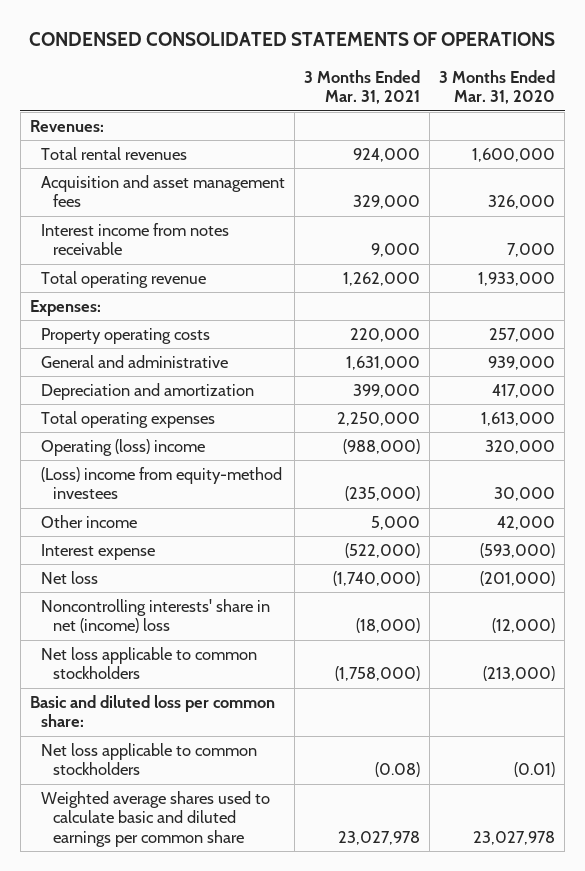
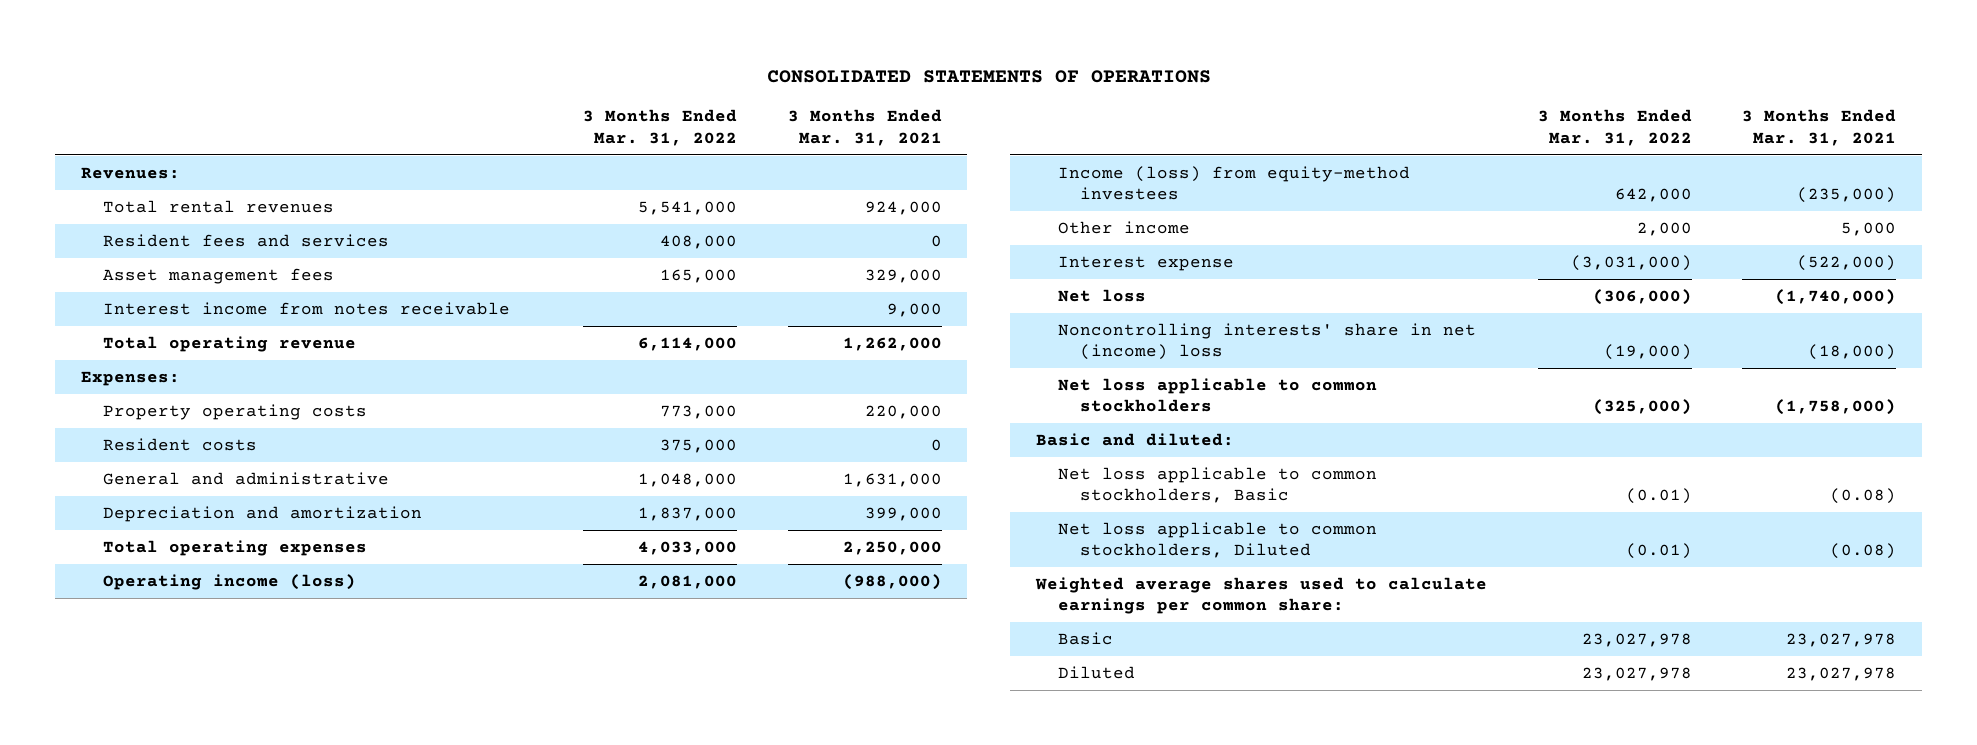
- CONDENSED CONSOLIDATED STATEMENTS OF OPERATIONS
+ CONSOLIDATED STATEMENTS OF OPERATIONS
- | 3 Months Ended Mar. 31, 2021 | 3 Months Ended Mar. 31, 2020
+ | 3 Months Ended Mar. 31, 2022 | 3 Months Ended Mar. 31, 2021
- Acquisition and asset management fees | 329,000 | 326,000
+ Resident fees and services | 408,000 | 0
+ Asset management fees | 165,000 | 329,000
+ Resident costs | 375,000 | 0
- Operating (loss) income | (988,000) | 320,000
- (Loss) income from equity-method investees | (235,000) | 30,000
+ Operating income (loss) | 2,081,000 | (988,000)
+ Income (loss) from equity-method investees | 642,000 | (235,000)
- Basic and diluted loss per common share:
- Net loss applicable to common stockholders | (0.08) | (0.01)
- Weighted average shares used to calculate basic and diluted earnings per common share | 23,027,978 | 23,027,978
+ Basic and diluted:
+ Net loss applicable to common stockholders, Basic | (0.01) | (0.08)
+ Net loss applicable to common stockholders, Diluted | (0.01) | (0.08)
+ Weighted average shares used to calculate earnings per common share:
+ Basic | 23,027,978 | 23,027,978
+ Diluted | 23,027,978 | 23,027,978

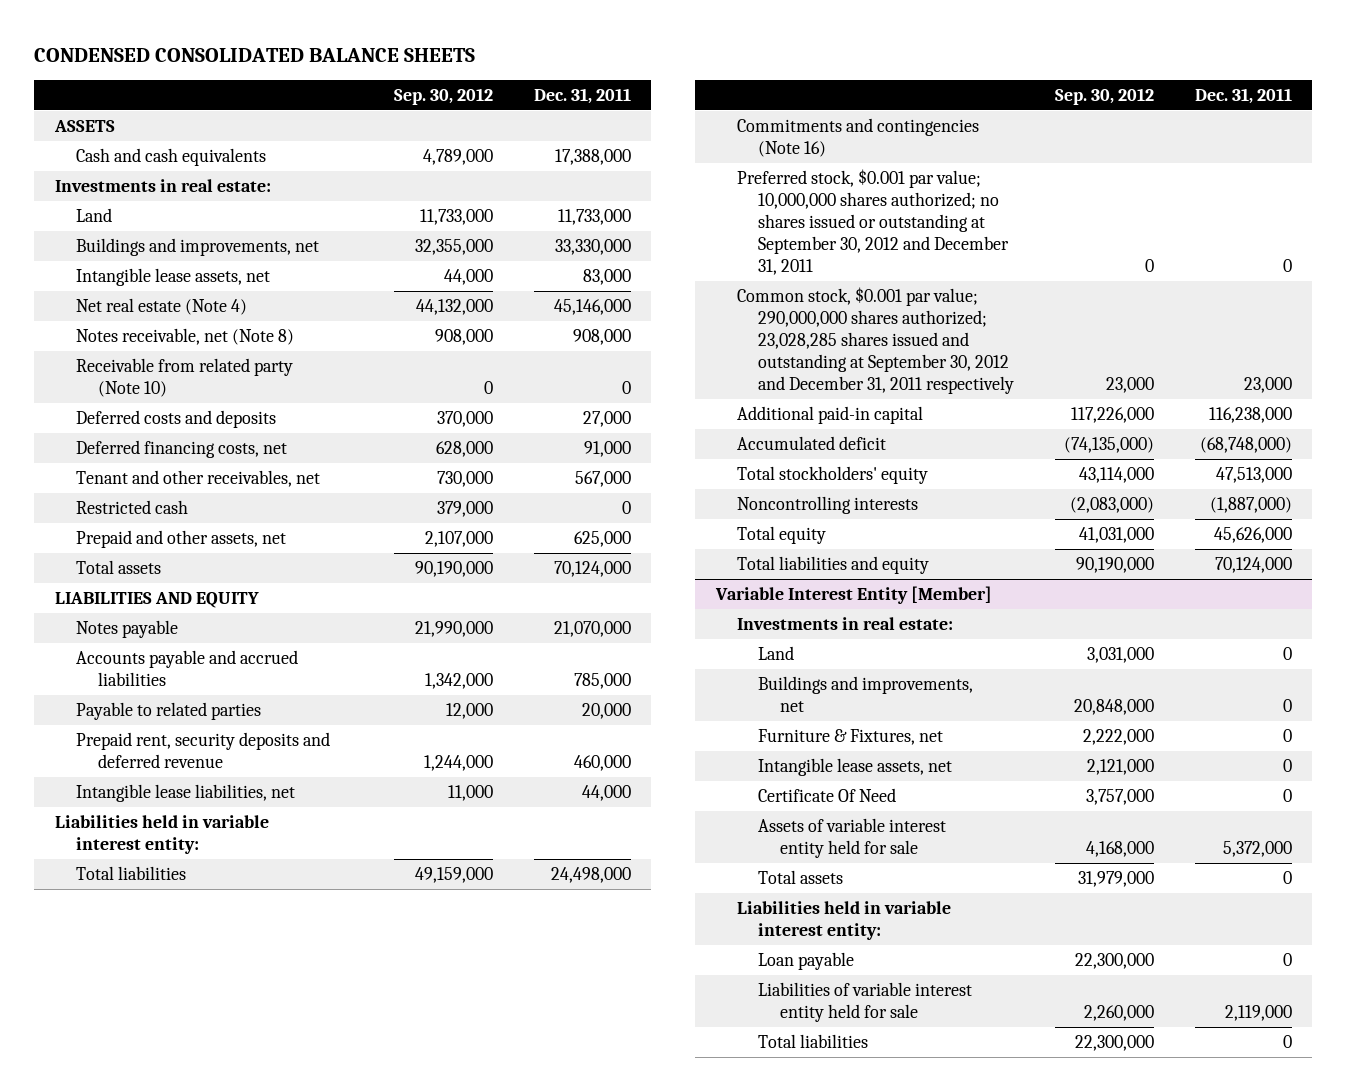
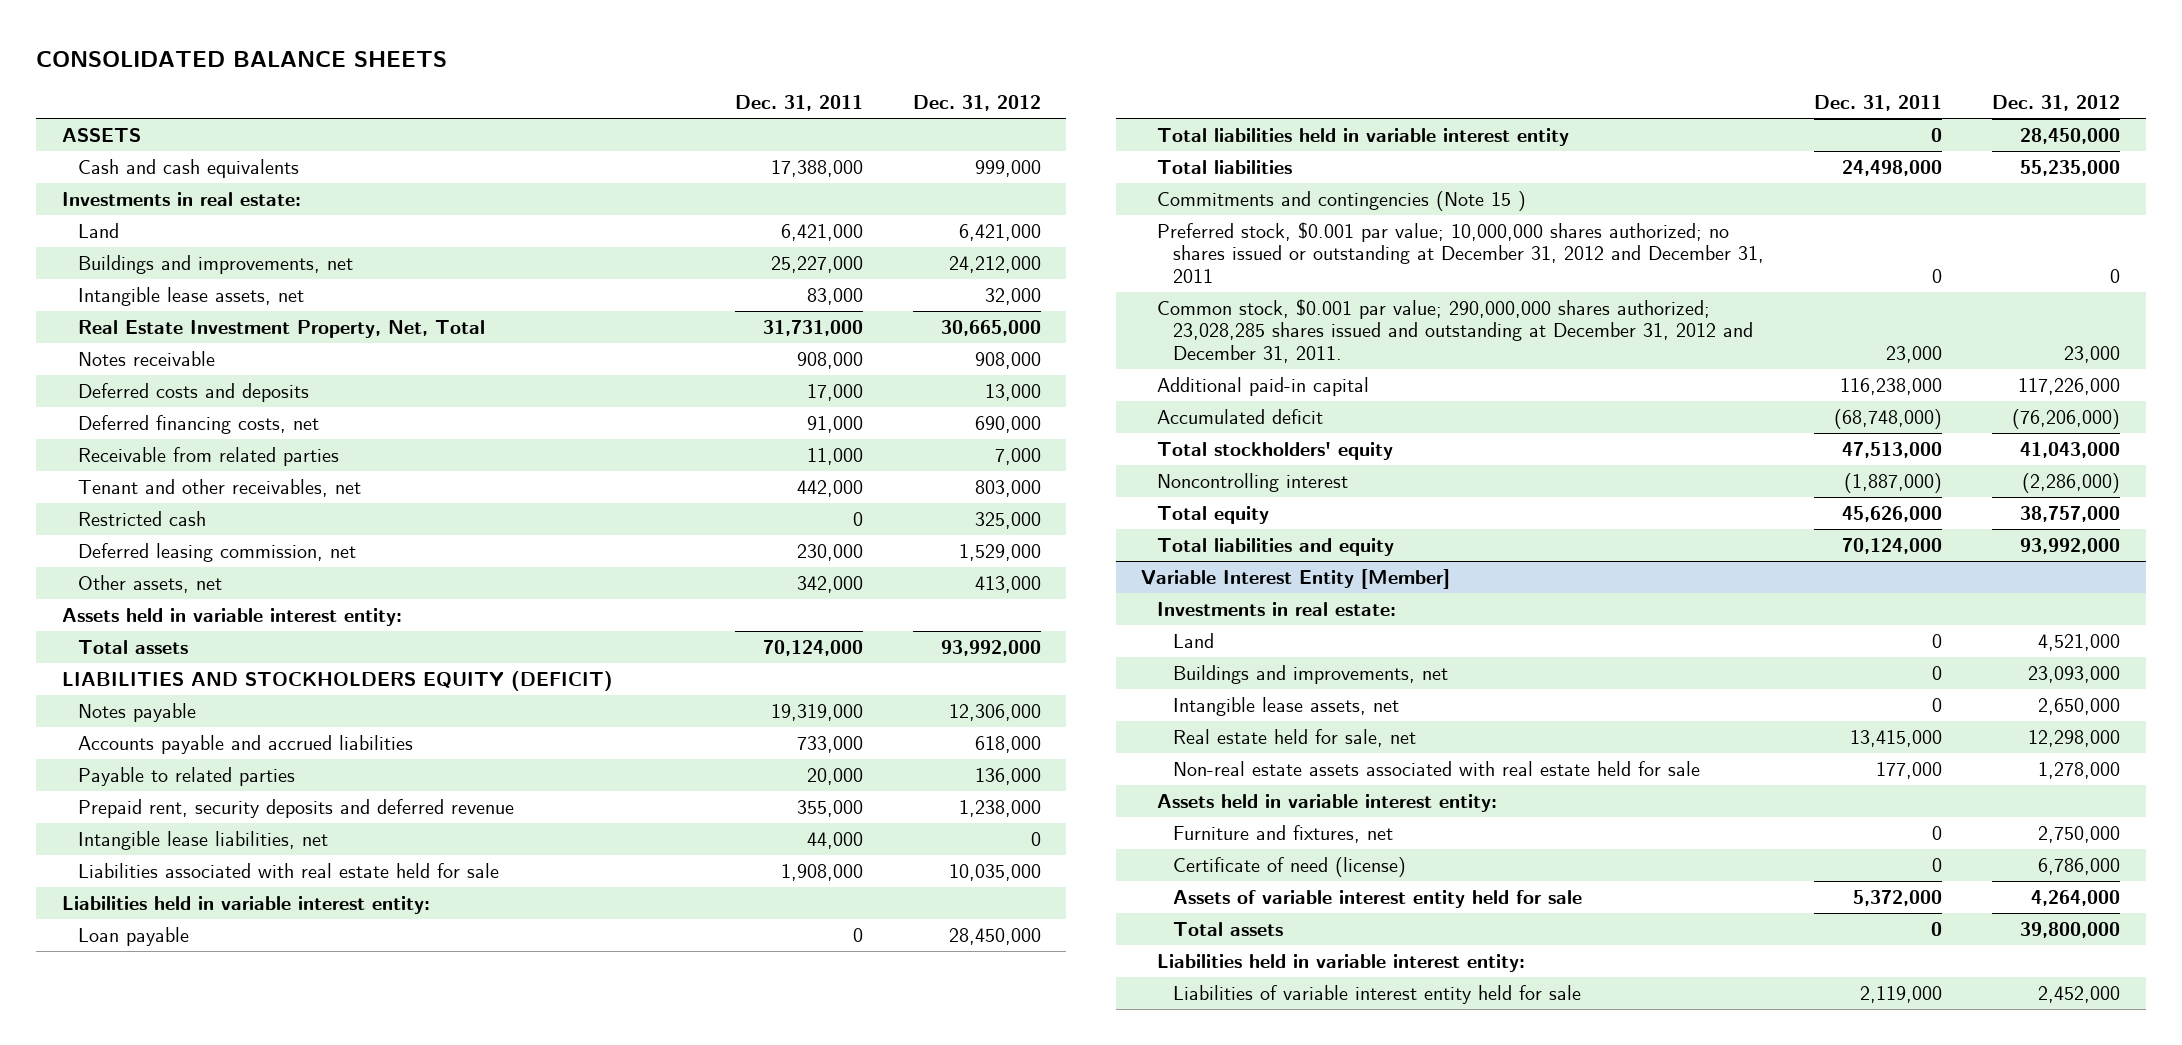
- CONDENSED CONSOLIDATED BALANCE SHEETS
+ CONSOLIDATED BALANCE SHEETS
- | Sep. 30, 2012 | Dec. 31, 2011
+ | Dec. 31, 2011 | Dec. 31, 2012
- Land | 11,733,000 | 11,733,000
- Buildings and improvements, net | 32,355,000 | 33,330,000
+ Land | 6,421,000 | 6,421,000
+ Buildings and improvements, net | 25,227,000 | 24,212,000
- Net real estate (Note 4) | 44,132,000 | 45,146,000
- Notes receivable, net (Note 8) | 908,000 | 908,000
- Receivable from related party (Note 10) | 0 | 0
- Deferred costs and deposits | 370,000 | 27,000
+ Real Estate Investment Property, Net, Total | 31,731,000 | 30,665,000
+ Notes receivable | 908,000 | 908,000
+ Deferred costs and deposits | 17,000 | 13,000
- Tenant and other receivables, net | 730,000 | 567,000
+ Receivable from related parties | 11,000 | 7,000
+ Tenant and other receivables, net | 442,000 | 803,000
- Prepaid and other assets, net | 2,107,000 | 625,000
+ Deferred leasing commission, net | 230,000 | 1,529,000
+ Other assets, net | 342,000 | 413,000
+ Assets held in variable interest entity:
- LIABILITIES AND EQUITY
- Notes payable | 21,990,000 | 21,070,000
- Accounts payable and accrued liabilities | 1,342,000 | 785,000
+ LIABILITIES AND STOCKHOLDERS EQUITY (DEFICIT)
+ Notes payable | 19,319,000 | 12,306,000
+ Accounts payable and accrued liabilities | 733,000 | 618,000
- Prepaid rent, security deposits and deferred revenue | 1,244,000 | 460,000
+ Prepaid rent, security deposits and deferred revenue | 355,000 | 1,238,000
+ Liabilities associated with real estate held for sale | 1,908,000 | 10,035,000
+ Loan payable | 0 | 28,450,000
+ Total liabilities held in variable interest entity | 0 | 28,450,000
- Commitments and contingencies (Note 16)
- Preferred stock, $0.001 par value; 10,000,000 shares authorized; no shares issued or outstanding at September 30, 2012 and December 31, 2011 | 0 | 0
- Common stock, $0.001 par value; 290,000,000 shares authorized; 23,028,285 shares issued and outstanding at September 30, 2012 and December 31, 2011 respectively | 23,000 | 23,000
+ Commitments and contingencies (Note 15 )
+ Preferred stock, $0.001 par value; 10,000,000 shares authorized; no shares issued or outstanding at December 31, 2012 and December 31, 2011 | 0 | 0
+ Common stock, $0.001 par value; 290,000,000 shares authorized; 23,028,285 shares issued and outstanding at December 31, 2012 and December 31, 2011. | 23,000 | 23,000
- Noncontrolling interests | (2,083,000) | (1,887,000)
+ Noncontrolling interest | (1,887,000) | (2,286,000)
@ Variable Interest Entity [Member]
- Furniture & Fixtures, net | 2,222,000 | 0
- Certificate Of Need | 3,757,000 | 0
+ Real estate held for sale, net | 13,415,000 | 12,298,000
+ Non-real estate assets associated with real estate held for sale | 177,000 | 1,278,000
+ Assets held in variable interest entity:
+ Furniture and fixtures, net | 0 | 2,750,000
+ Certificate of need (license) | 0 | 6,786,000
- Loan payable | 22,300,000 | 0
- Total liabilities | 22,300,000 | 0

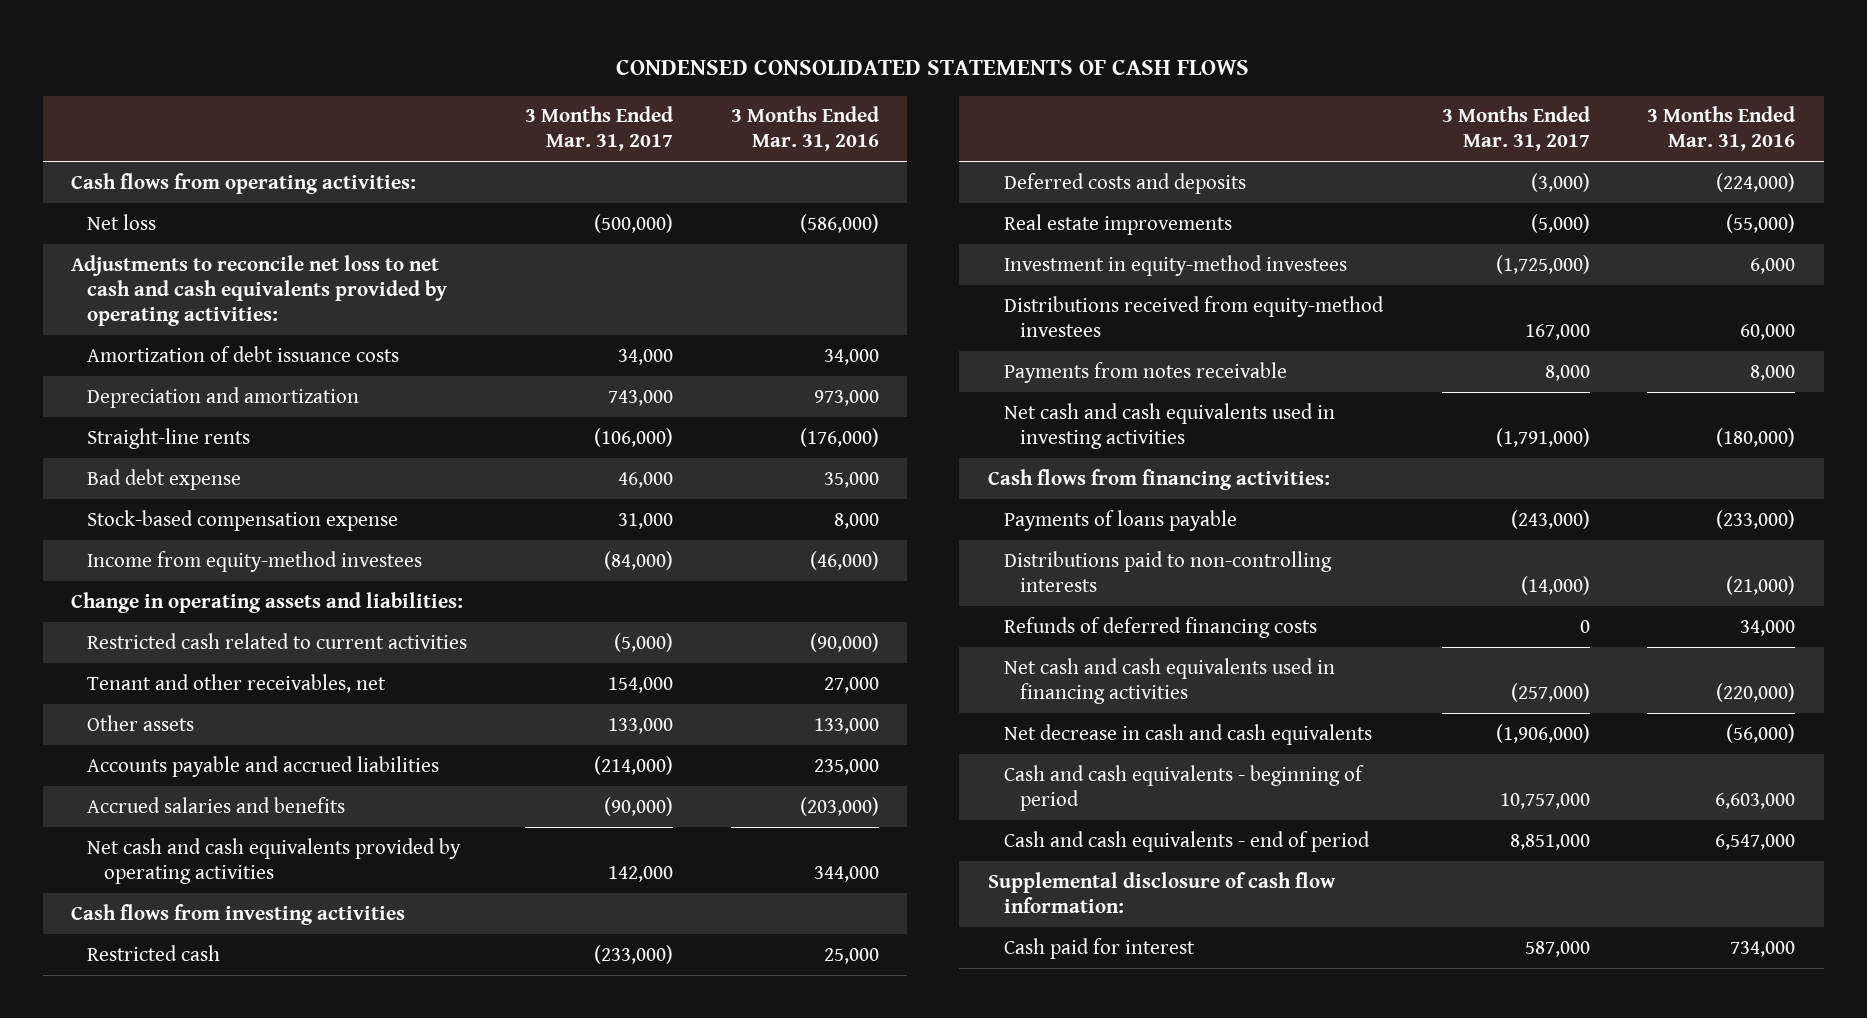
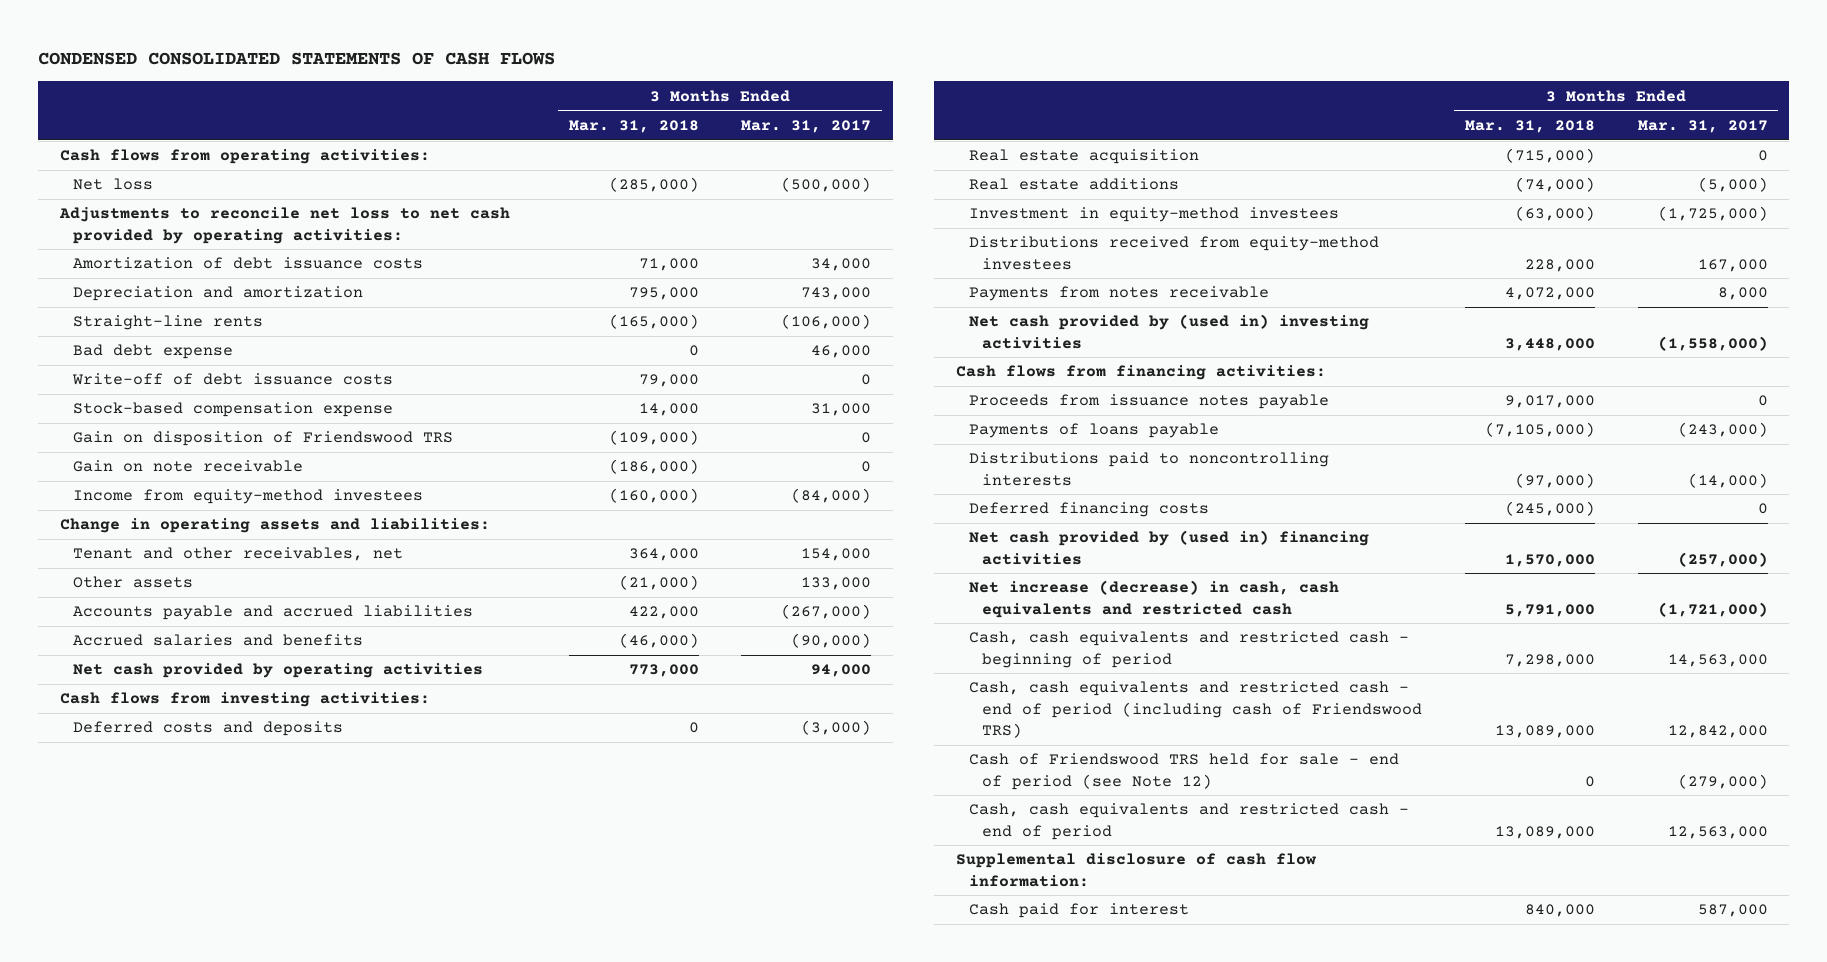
- | 3 Months Ended Mar. 31, 2017 | 3 Months Ended Mar. 31, 2016
+ | 3 Months Ended Mar. 31, 2018 | 3 Months Ended Mar. 31, 2017
- Adjustments to reconcile net loss to net cash and cash equivalents provided by operating activities:
+ Adjustments to reconcile net loss to net cash provided by operating activities:
+ Write-off of debt issuance costs | 79,000 | 0
+ Gain on disposition of Friendswood TRS | (109,000) | 0
+ Gain on note receivable | (186,000) | 0
- Restricted cash related to current activities | (5,000) | (90,000)
- Accounts payable and accrued liabilities | (214,000) | 235,000
+ Accounts payable and accrued liabilities | 422,000 | (267,000)
- Net cash and cash equivalents provided by operating activities | 142,000 | 344,000
- Cash flows from investing activities
- Restricted cash | (233,000) | 25,000
+ Net cash provided by operating activities | 773,000 | 94,000
+ Cash flows from investing activities:
- Real estate improvements | (5,000) | (55,000)
+ Real estate acquisition | (715,000) | 0
+ Real estate additions | (74,000) | (5,000)
- Net cash and cash equivalents used in investing activities | (1,791,000) | (180,000)
+ Net cash provided by (used in) investing activities | 3,448,000 | (1,558,000)
+ Proceeds from issuance notes payable | 9,017,000 | 0
- Distributions paid to non-controlling interests | (14,000) | (21,000)
- Refunds of deferred financing costs | 0 | 34,000
- Net cash and cash equivalents used in financing activities | (257,000) | (220,000)
- Net decrease in cash and cash equivalents | (1,906,000) | (56,000)
- Cash and cash equivalents - beginning of period | 10,757,000 | 6,603,000
- Cash and cash equivalents - end of period | 8,851,000 | 6,547,000
+ Distributions paid to noncontrolling interests | (97,000) | (14,000)
+ Deferred financing costs | (245,000) | 0
+ Net cash provided by (used in) financing activities | 1,570,000 | (257,000)
+ Net increase (decrease) in cash, cash equivalents and restricted cash | 5,791,000 | (1,721,000)
+ Cash, cash equivalents and restricted cash - beginning of period | 7,298,000 | 14,563,000
+ Cash, cash equivalents and restricted cash - end of period (including cash of Friendswood TRS) | 13,089,000 | 12,842,000
+ Cash of Friendswood TRS held for sale - end of period (see Note 12) | 0 | (279,000)
+ Cash, cash equivalents and restricted cash - end of period | 13,089,000 | 12,563,000

